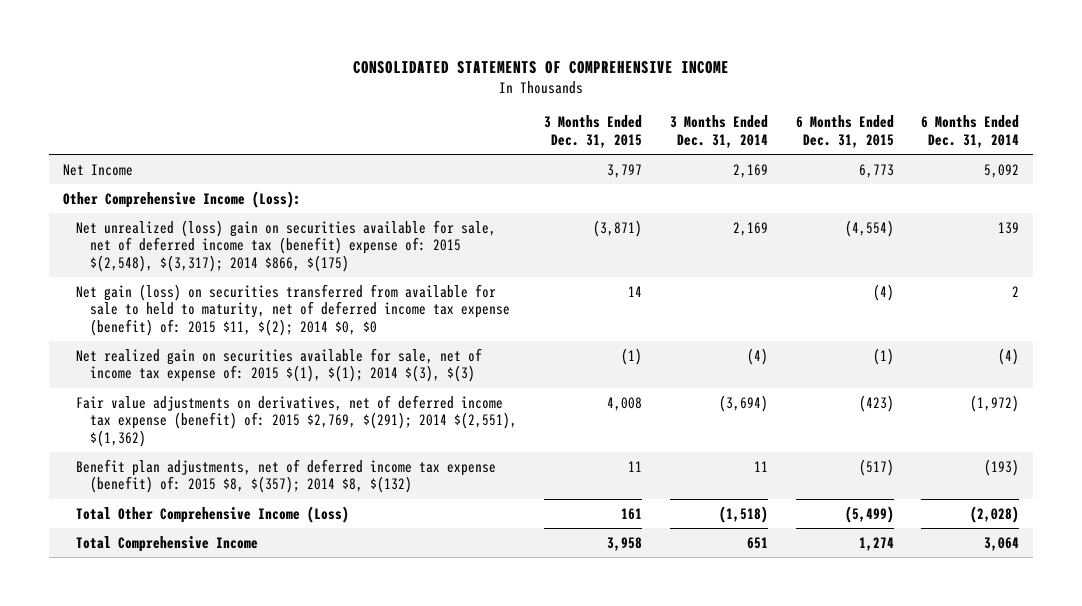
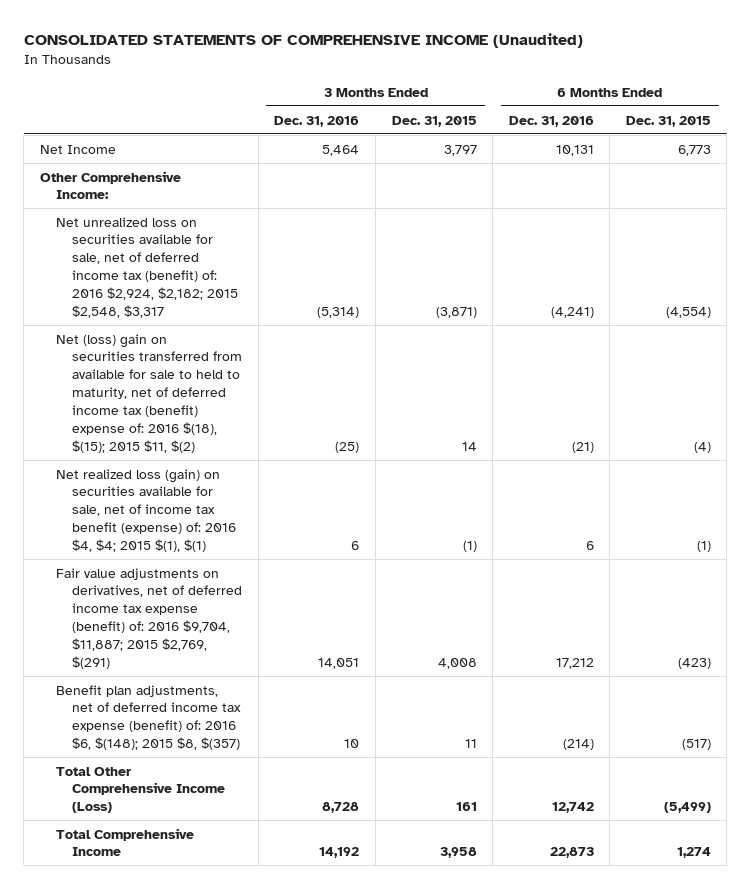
- CONSOLIDATED STATEMENTS OF COMPREHENSIVE INCOME
+ CONSOLIDATED STATEMENTS OF COMPREHENSIVE INCOME (Unaudited)
- | 3 Months Ended Dec. 31, 2015 | 3 Months Ended Dec. 31, 2014 | 6 Months Ended Dec. 31, 2015 | 6 Months Ended Dec. 31, 2014
+ | 3 Months Ended Dec. 31, 2016 | 3 Months Ended Dec. 31, 2015 | 6 Months Ended Dec. 31, 2016 | 6 Months Ended Dec. 31, 2015
- Other Comprehensive Income (Loss):
- Net unrealized (loss) gain on securities available for sale, net of deferred income tax (benefit) expense of: 2015 $(2,548), $(3,317); 2014 $866, $(175) | (3,871) | 2,169 | (4,554) | 139
- Net gain (loss) on securities transferred from available for sale to held to maturity, net of deferred income tax expense (benefit) of: 2015 $11, $(2); 2014 $0, $0 | 14 | | (4) | 2
- Net realized gain on securities available for sale, net of income tax expense of: 2015 $(1), $(1); 2014 $(3), $(3) | (1) | (4) | (1) | (4)
- Fair value adjustments on derivatives, net of deferred income tax expense (benefit) of: 2015 $2,769, $(291); 2014 $(2,551), $(1,362) | 4,008 | (3,694) | (423) | (1,972)
- Benefit plan adjustments, net of deferred income tax expense (benefit) of: 2015 $8, $(357); 2014 $8, $(132) | 11 | 11 | (517) | (193)
+ Other Comprehensive Income:
+ Net unrealized loss on securities available for sale, net of deferred income tax (benefit) of: 2016 $2,924, $2,182; 2015 $2,548, $3,317 | (5,314) | (3,871) | (4,241) | (4,554)
+ Net (loss) gain on securities transferred from available for sale to held to maturity, net of deferred income tax (benefit) expense of: 2016 $(18), $(15); 2015 $11, $(2) | (25) | 14 | (21) | (4)
+ Net realized loss (gain) on securities available for sale, net of income tax benefit (expense) of: 2016 $4, $4; 2015 $(1), $(1) | 6 | (1) | 6 | (1)
+ Fair value adjustments on derivatives, net of deferred income tax expense (benefit) of: 2016 $9,704, $11,887; 2015 $2,769, $(291) | 14,051 | 4,008 | 17,212 | (423)
+ Benefit plan adjustments, net of deferred income tax expense (benefit) of: 2016 $6, $(148); 2015 $8, $(357) | 10 | 11 | (214) | (517)

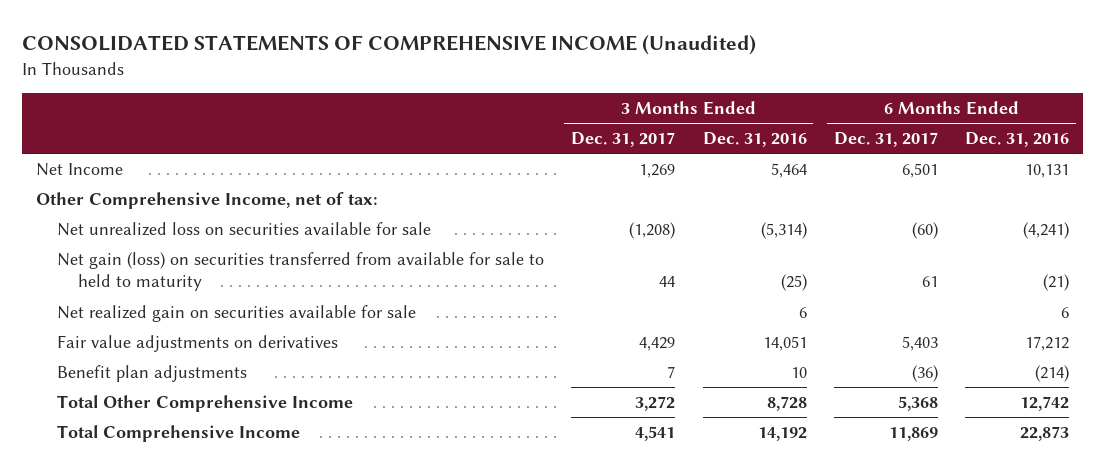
- | 3 Months Ended Dec. 31, 2016 | 3 Months Ended Dec. 31, 2015 | 6 Months Ended Dec. 31, 2016 | 6 Months Ended Dec. 31, 2015
+ | 3 Months Ended Dec. 31, 2017 | 3 Months Ended Dec. 31, 2016 | 6 Months Ended Dec. 31, 2017 | 6 Months Ended Dec. 31, 2016
- Other Comprehensive Income:
- Net unrealized loss on securities available for sale, net of deferred income tax (benefit) of: 2016 $2,924, $2,182; 2015 $2,548, $3,317 | (5,314) | (3,871) | (4,241) | (4,554)
- Net (loss) gain on securities transferred from available for sale to held to maturity, net of deferred income tax (benefit) expense of: 2016 $(18), $(15); 2015 $11, $(2) | (25) | 14 | (21) | (4)
- Net realized loss (gain) on securities available for sale, net of income tax benefit (expense) of: 2016 $4, $4; 2015 $(1), $(1) | 6 | (1) | 6 | (1)
- Fair value adjustments on derivatives, net of deferred income tax expense (benefit) of: 2016 $9,704, $11,887; 2015 $2,769, $(291) | 14,051 | 4,008 | 17,212 | (423)
- Benefit plan adjustments, net of deferred income tax expense (benefit) of: 2016 $6, $(148); 2015 $8, $(357) | 10 | 11 | (214) | (517)
- Total Other Comprehensive Income (Loss) | 8,728 | 161 | 12,742 | (5,499)
+ Other Comprehensive Income, net of tax:
+ Net unrealized loss on securities available for sale | (1,208) | (5,314) | (60) | (4,241)
+ Net gain (loss) on securities transferred from available for sale to held to maturity | 44 | (25) | 61 | (21)
+ Net realized gain on securities available for sale | | 6 | | 6
+ Fair value adjustments on derivatives | 4,429 | 14,051 | 5,403 | 17,212
+ Benefit plan adjustments | 7 | 10 | (36) | (214)
+ Total Other Comprehensive Income | 3,272 | 8,728 | 5,368 | 12,742

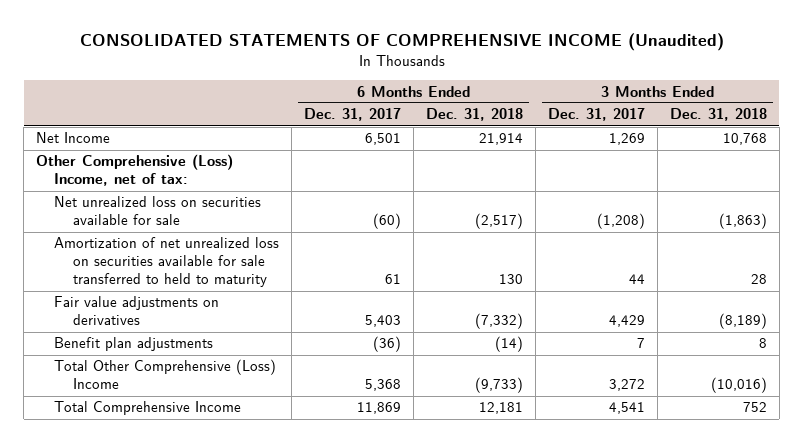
- | 3 Months Ended Dec. 31, 2017 | 3 Months Ended Dec. 31, 2016 | 6 Months Ended Dec. 31, 2017 | 6 Months Ended Dec. 31, 2016
+ | 6 Months Ended Dec. 31, 2017 | 6 Months Ended Dec. 31, 2018 | 3 Months Ended Dec. 31, 2017 | 3 Months Ended Dec. 31, 2018
- Other Comprehensive Income, net of tax:
+ Other Comprehensive (Loss) Income, net of tax:
- Net gain (loss) on securities transferred from available for sale to held to maturity | 44 | (25) | 61 | (21)
- Net realized gain on securities available for sale | | 6 | | 6
+ Amortization of net unrealized loss on securities available for sale transferred to held to maturity | 61 | 130 | 44 | 28
- Total Other Comprehensive Income | 3,272 | 8,728 | 5,368 | 12,742
+ Total Other Comprehensive (Loss) Income | 5,368 | (9,733) | 3,272 | (10,016)

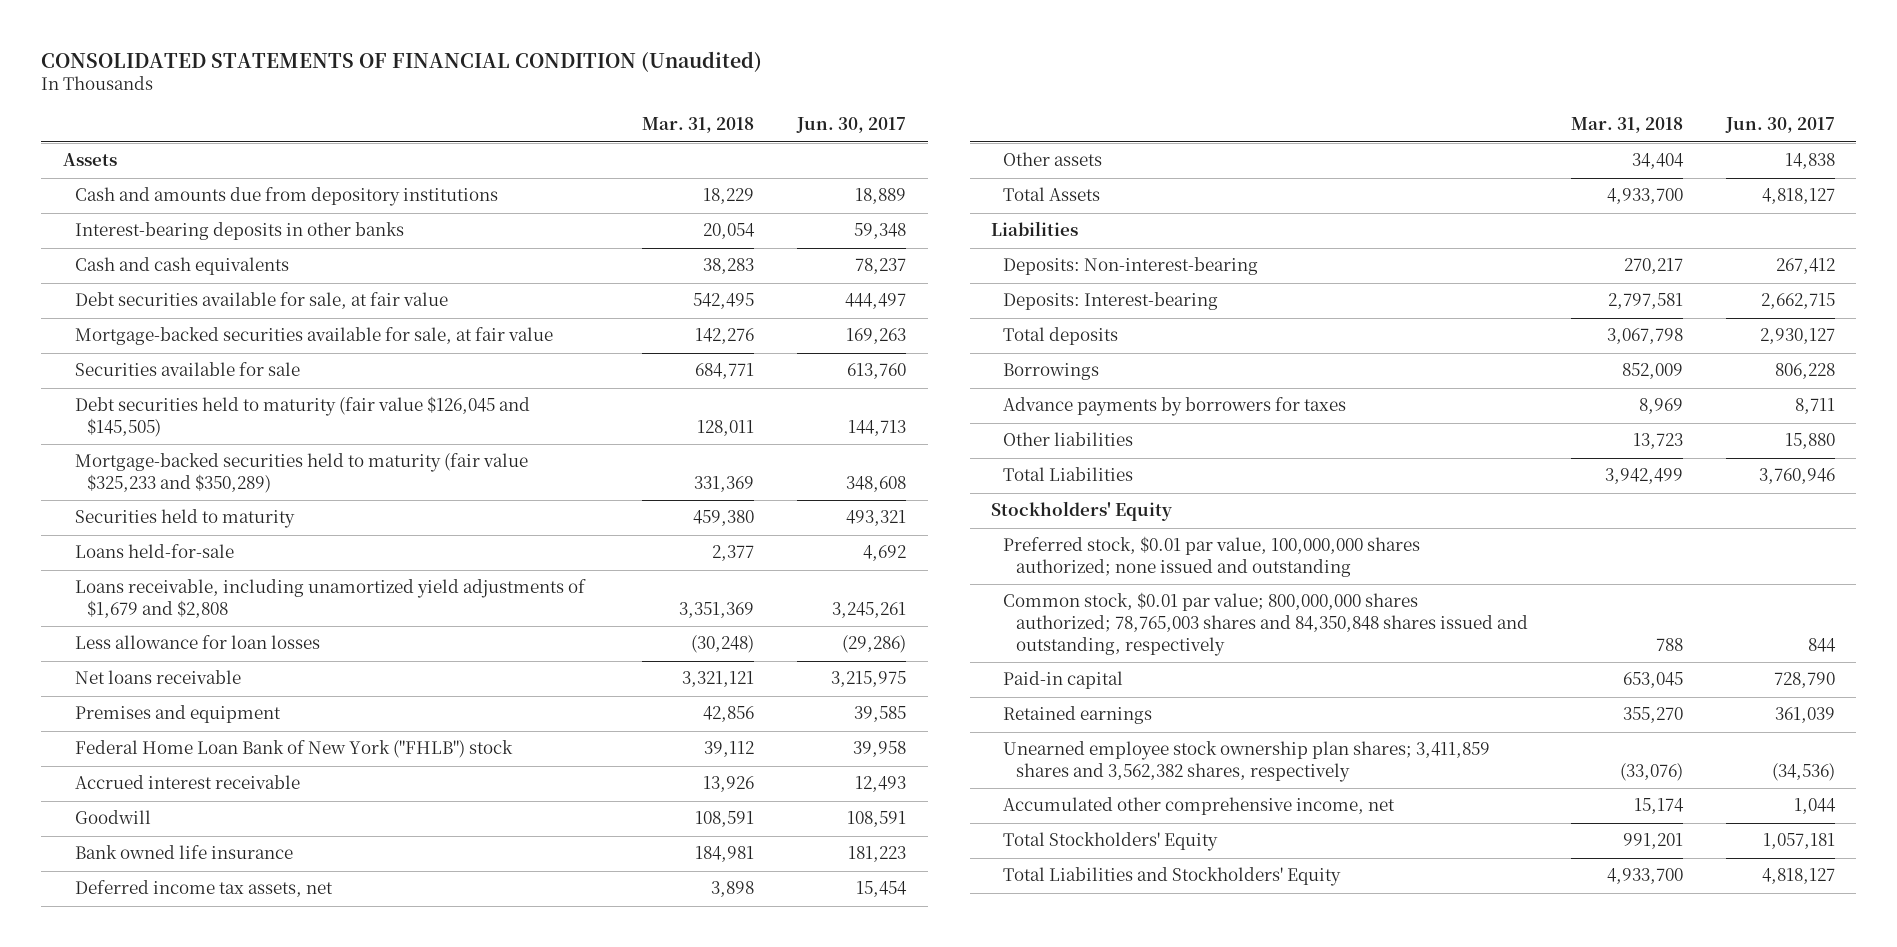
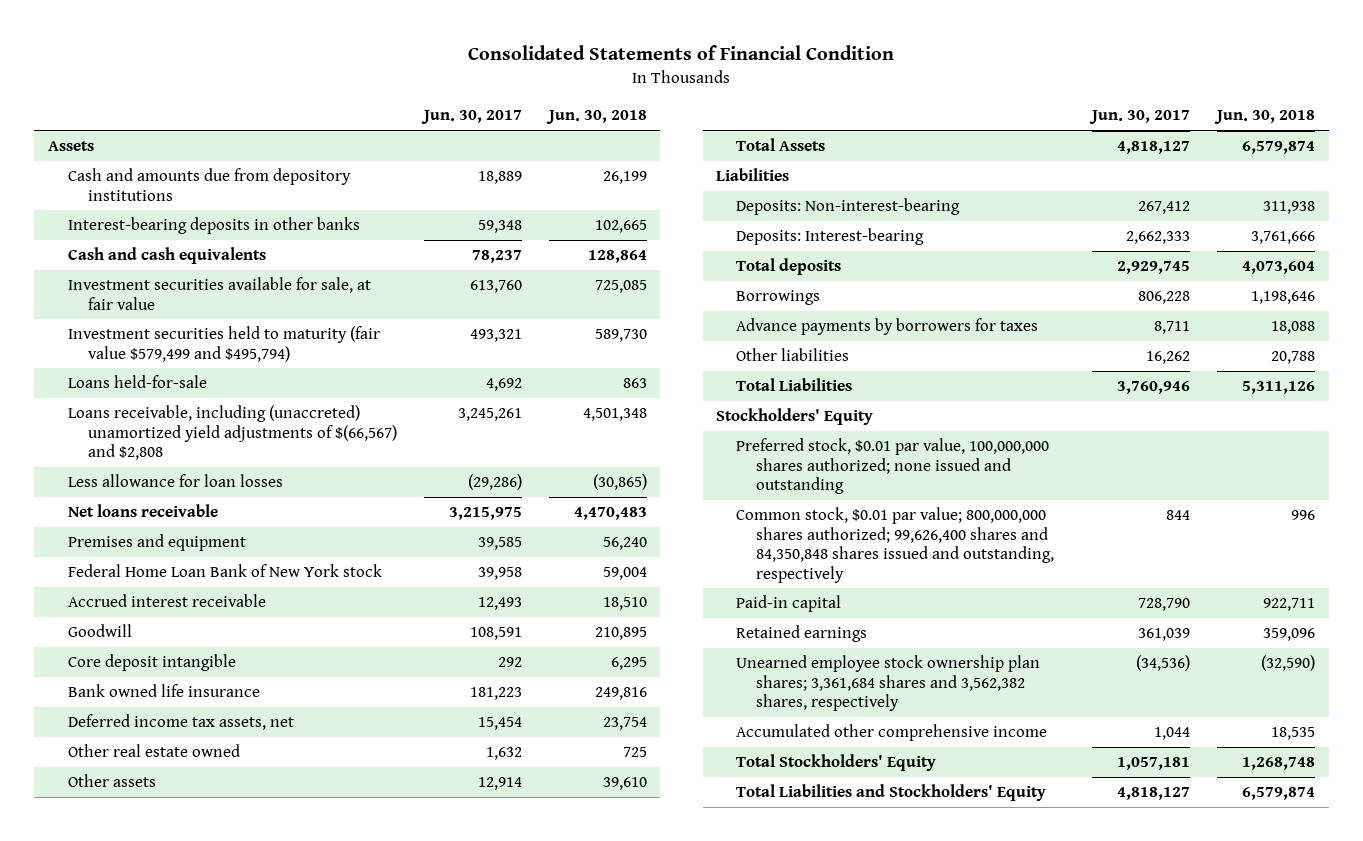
- CONSOLIDATED STATEMENTS OF FINANCIAL CONDITION (Unaudited)
+ Consolidated Statements of Financial Condition
- | Mar. 31, 2018 | Jun. 30, 2017
+ | Jun. 30, 2017 | Jun. 30, 2018
- Debt securities available for sale, at fair value | 542,495 | 444,497
- Mortgage-backed securities available for sale, at fair value | 142,276 | 169,263
- Securities available for sale | 684,771 | 613,760
- Debt securities held to maturity (fair value $126,045 and $145,505) | 128,011 | 144,713
- Mortgage-backed securities held to maturity (fair value $325,233 and $350,289) | 331,369 | 348,608
- Securities held to maturity | 459,380 | 493,321
+ Investment securities available for sale, at fair value | 613,760 | 725,085
+ Investment securities held to maturity (fair value $579,499 and $495,794) | 493,321 | 589,730
- Loans receivable, including unamortized yield adjustments of $1,679 and $2,808 | 3,351,369 | 3,245,261
+ Loans receivable, including (unaccreted) unamortized yield adjustments of $(66,567) and $2,808 | 3,245,261 | 4,501,348
- Federal Home Loan Bank of New York ("FHLB") stock | 39,112 | 39,958
+ Federal Home Loan Bank of New York stock | 39,958 | 59,004
+ Core deposit intangible | 292 | 6,295
- Other assets | 34,404 | 14,838
+ Other real estate owned | 1,632 | 725
+ Other assets | 12,914 | 39,610
- Deposits: Interest-bearing | 2,797,581 | 2,662,715
- Total deposits | 3,067,798 | 2,930,127
+ Deposits: Interest-bearing | 2,662,333 | 3,761,666
+ Total deposits | 2,929,745 | 4,073,604
- Other liabilities | 13,723 | 15,880
+ Other liabilities | 16,262 | 20,788
- Common stock, $0.01 par value; 800,000,000 shares authorized; 78,765,003 shares and 84,350,848 shares issued and outstanding, respectively | 788 | 844
+ Common stock, $0.01 par value; 800,000,000 shares authorized; 99,626,400 shares and 84,350,848 shares issued and outstanding, respectively | 844 | 996
- Unearned employee stock ownership plan shares; 3,411,859 shares and 3,562,382 shares, respectively | (33,076) | (34,536)
- Accumulated other comprehensive income, net | 15,174 | 1,044
+ Unearned employee stock ownership plan shares; 3,361,684 shares and 3,562,382 shares, respectively | (34,536) | (32,590)
+ Accumulated other comprehensive income | 1,044 | 18,535

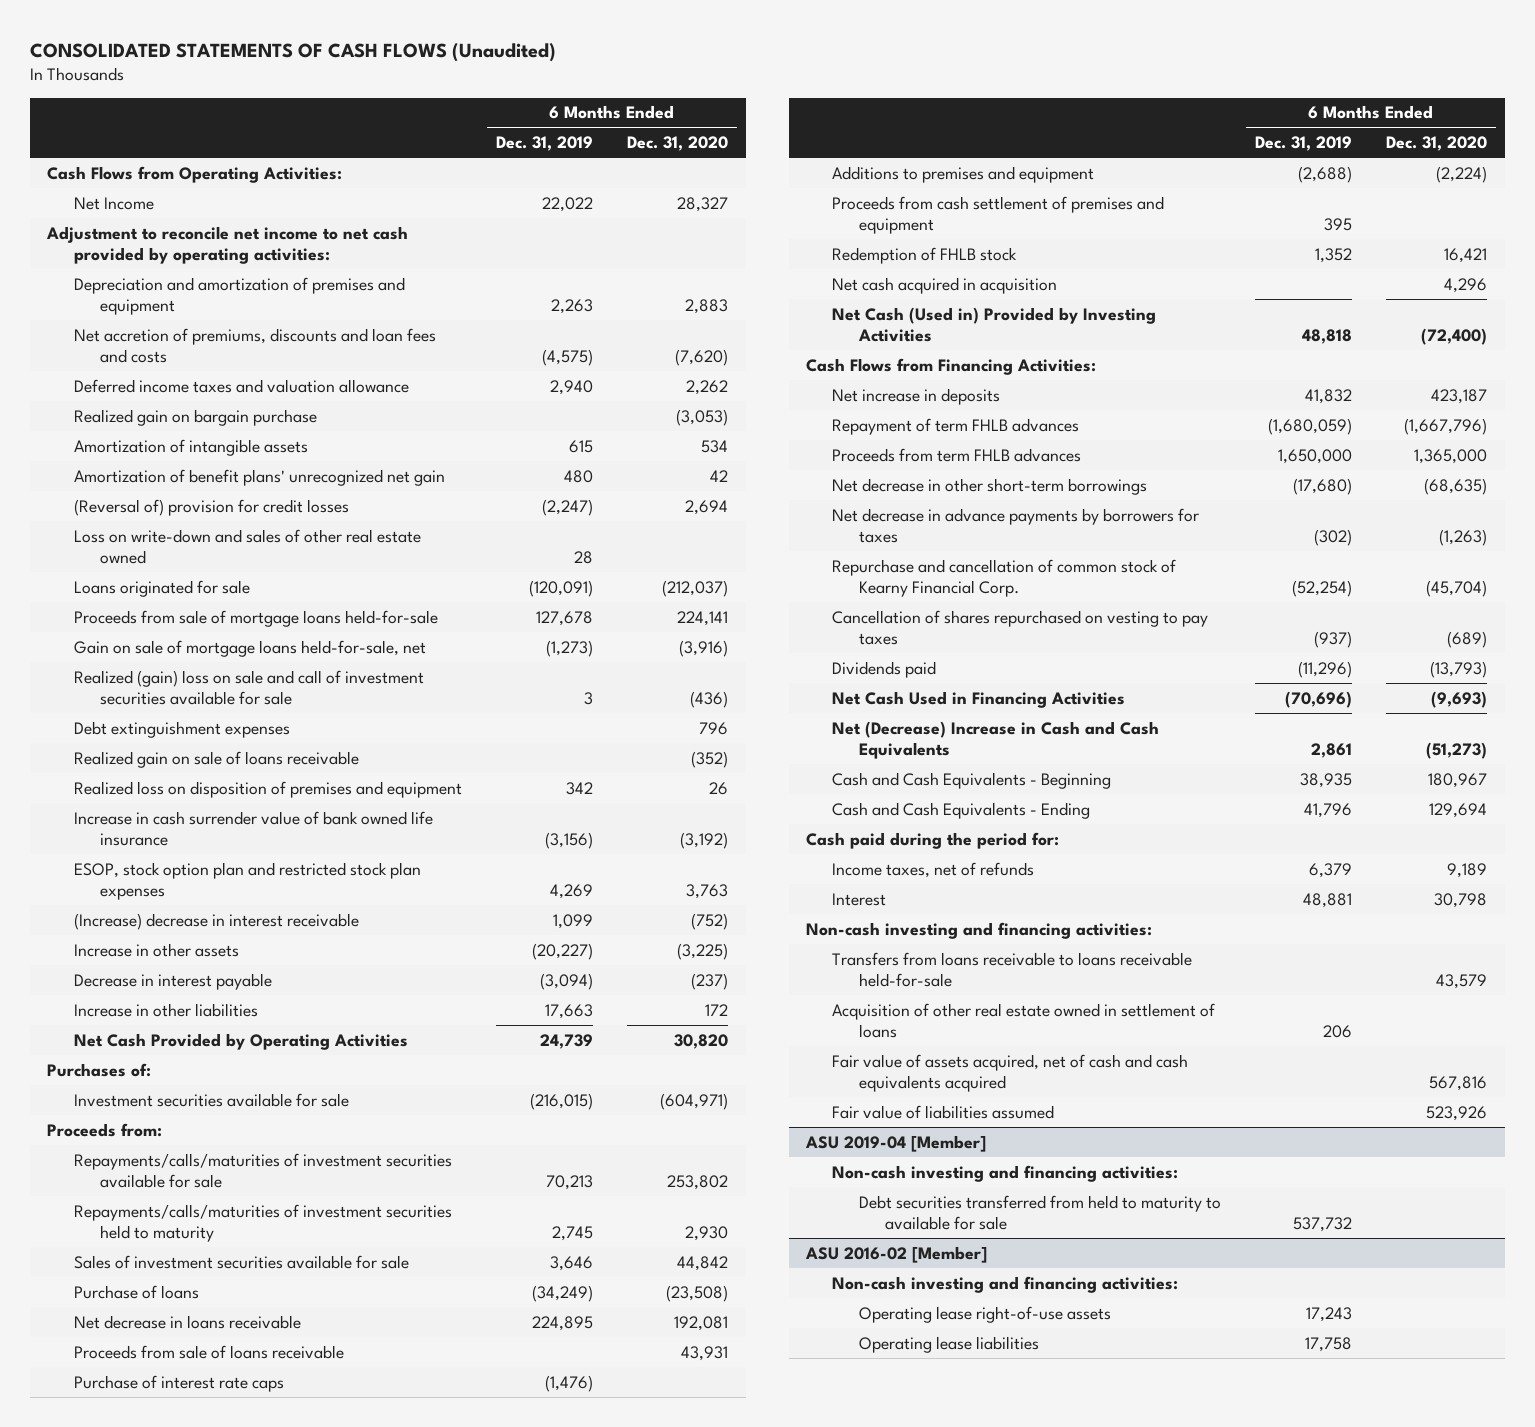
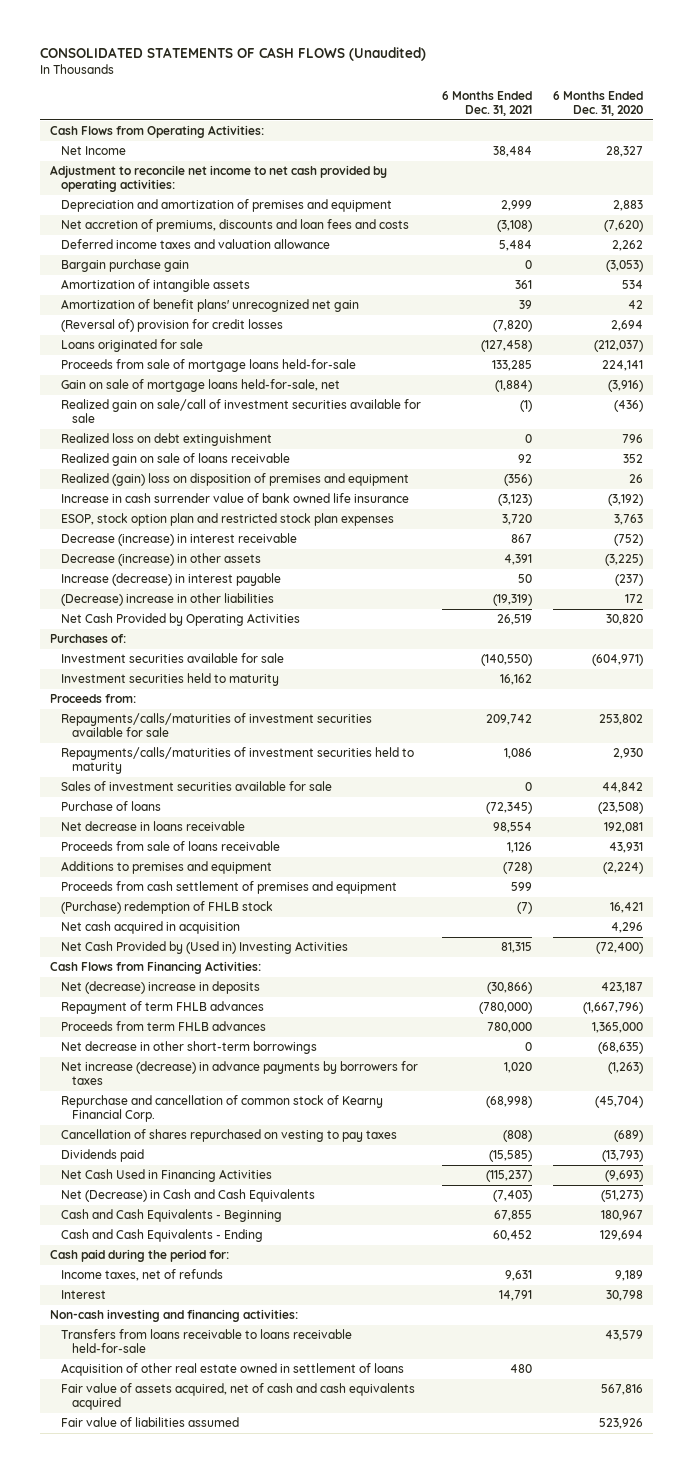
- | 6 Months Ended Dec. 31, 2019 | 6 Months Ended Dec. 31, 2020
+ | 6 Months Ended Dec. 31, 2021 | 6 Months Ended Dec. 31, 2020
- Realized gain on bargain purchase | | (3,053)
+ Bargain purchase gain | 0 | (3,053)
- Loss on write-down and sales of other real estate owned | 28 |
- Realized (gain) loss on sale and call of investment securities available for sale | 3 | (436)
- Debt extinguishment expenses | | 796
- Realized gain on sale of loans receivable | | (352)
- Realized loss on disposition of premises and equipment | 342 | 26
+ Realized gain on sale/call of investment securities available for sale | (1) | (436)
+ Realized loss on debt extinguishment | 0 | 796
+ Realized gain on sale of loans receivable | 92 | 352
+ Realized (gain) loss on disposition of premises and equipment | (356) | 26
- (Increase) decrease in interest receivable | 1,099 | (752)
- Increase in other assets | (20,227) | (3,225)
- Decrease in interest payable | (3,094) | (237)
- Increase in other liabilities | 17,663 | 172
+ Decrease (increase) in interest receivable | 867 | (752)
+ Decrease (increase) in other assets | 4,391 | (3,225)
+ Increase (decrease) in interest payable | 50 | (237)
+ (Decrease) increase in other liabilities | (19,319) | 172
+ Investment securities held to maturity | 16,162 |
- Purchase of interest rate caps | (1,476) |
- Redemption of FHLB stock | 1,352 | 16,421
+ (Purchase) redemption of FHLB stock | (7) | 16,421
- Net Cash (Used in) Provided by Investing Activities | 48,818 | (72,400)
+ Net Cash Provided by (Used in) Investing Activities | 81,315 | (72,400)
- Net increase in deposits | 41,832 | 423,187
+ Net (decrease) increase in deposits | (30,866) | 423,187
- Net decrease in advance payments by borrowers for taxes | (302) | (1,263)
+ Net increase (decrease) in advance payments by borrowers for taxes | 1,020 | (1,263)
- Net (Decrease) Increase in Cash and Cash Equivalents | 2,861 | (51,273)
+ Net (Decrease) in Cash and Cash Equivalents | (7,403) | (51,273)
- ASU 2019-04 [Member]
- Non-cash investing and financing activities:
- Debt securities transferred from held to maturity to available for sale | 537,732 |
- ASU 2016-02 [Member]
- Non-cash investing and financing activities:
- Operating lease right-of-use assets | 17,243 |
- Operating lease liabilities | 17,758 |

